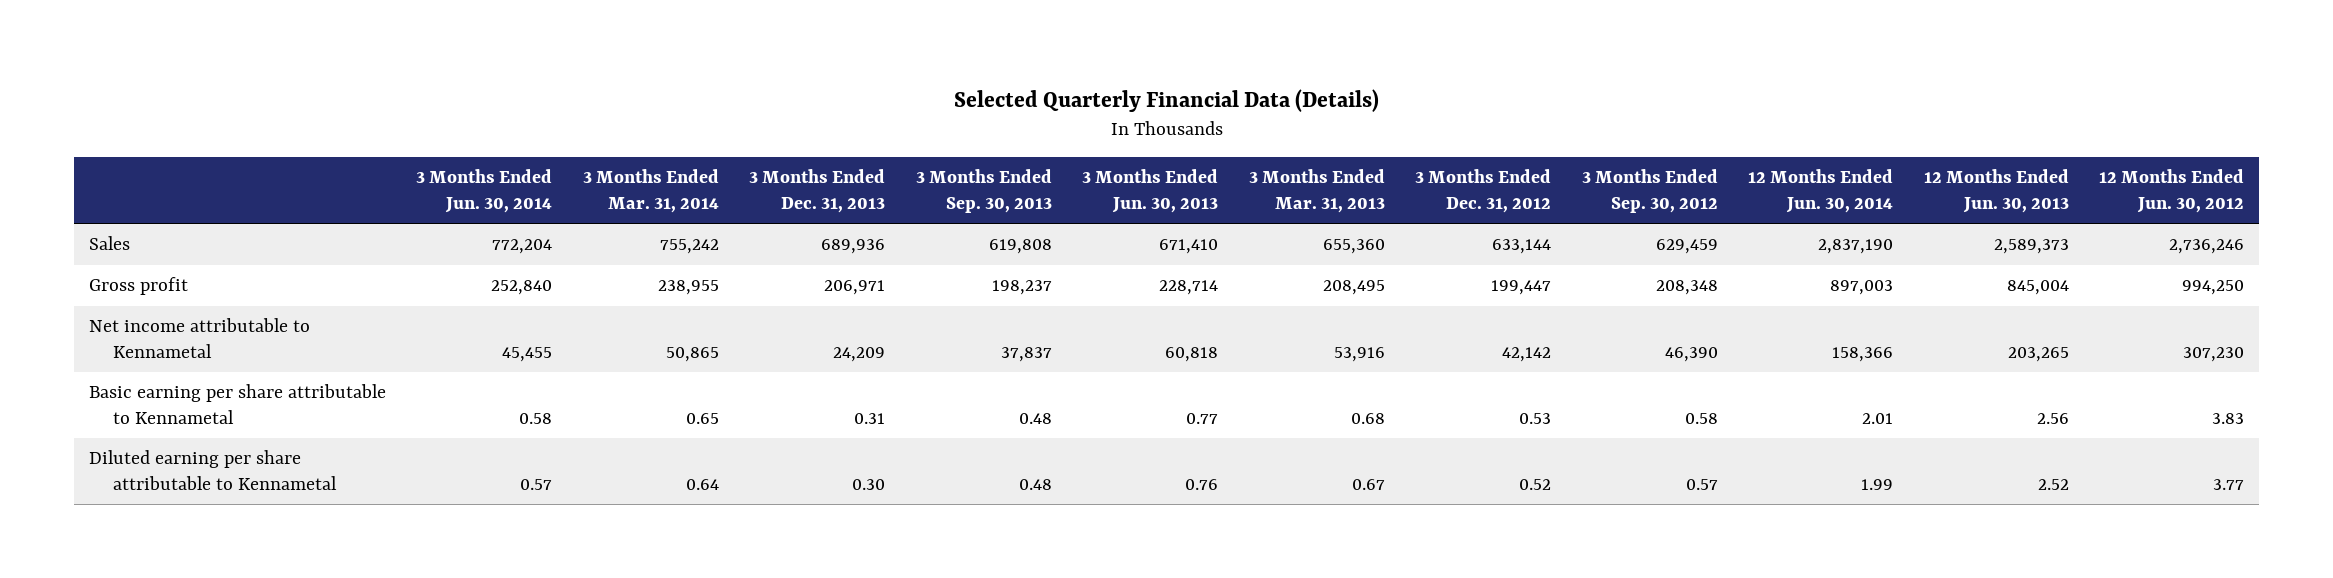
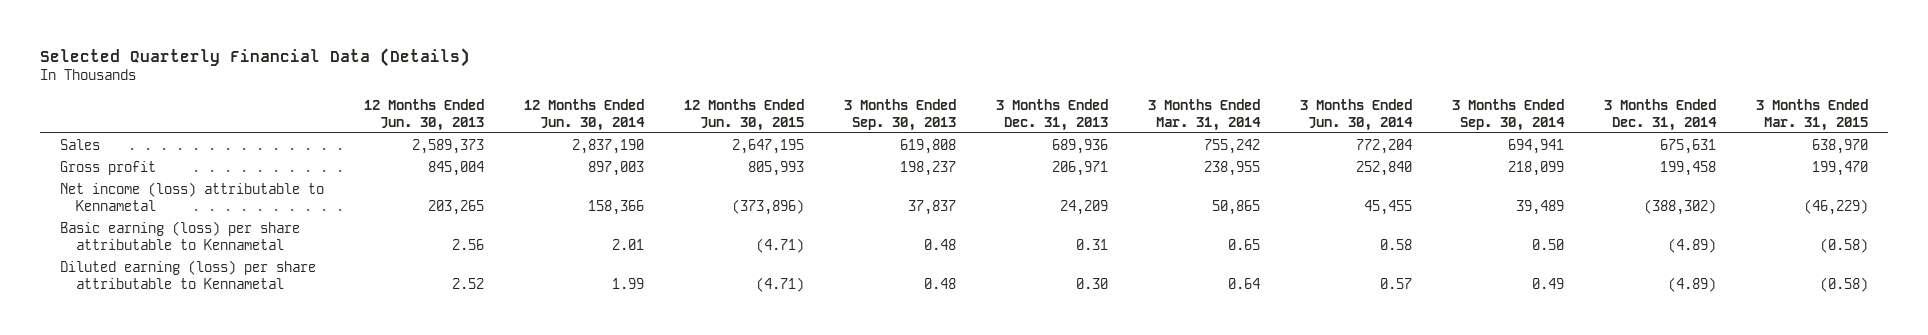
- | 3 Months Ended Jun. 30, 2014 | 3 Months Ended Mar. 31, 2014 | 3 Months Ended Dec. 31, 2013 | 3 Months Ended Sep. 30, 2013 | 3 Months Ended Jun. 30, 2013 | 3 Months Ended Mar. 31, 2013 | 3 Months Ended Dec. 31, 2012 | 3 Months Ended Sep. 30, 2012 | 12 Months Ended Jun. 30, 2014 | 12 Months Ended Jun. 30, 2013 | 12 Months Ended Jun. 30, 2012
+ | 12 Months Ended Jun. 30, 2013 | 12 Months Ended Jun. 30, 2014 | 12 Months Ended Jun. 30, 2015 | 3 Months Ended Sep. 30, 2013 | 3 Months Ended Dec. 31, 2013 | 3 Months Ended Mar. 31, 2014 | 3 Months Ended Jun. 30, 2014 | 3 Months Ended Sep. 30, 2014 | 3 Months Ended Dec. 31, 2014 | 3 Months Ended Mar. 31, 2015
- Net income attributable to Kennametal | 45,455 | 50,865 | 24,209 | 37,837 | 60,818 | 53,916 | 42,142 | 46,390 | 158,366 | 203,265 | 307,230
- Basic earning per share attributable to Kennametal | 0.58 | 0.65 | 0.31 | 0.48 | 0.77 | 0.68 | 0.53 | 0.58 | 2.01 | 2.56 | 3.83
- Diluted earning per share attributable to Kennametal | 0.57 | 0.64 | 0.30 | 0.48 | 0.76 | 0.67 | 0.52 | 0.57 | 1.99 | 2.52 | 3.77
+ Net income (loss) attributable to Kennametal | 203,265 | 158,366 | (373,896) | 37,837 | 24,209 | 50,865 | 45,455 | 39,489 | (388,302) | (46,229)
+ Basic earning (loss) per share attributable to Kennametal | 2.56 | 2.01 | (4.71) | 0.48 | 0.31 | 0.65 | 0.58 | 0.50 | (4.89) | (0.58)
+ Diluted earning (loss) per share attributable to Kennametal | 2.52 | 1.99 | (4.71) | 0.48 | 0.30 | 0.64 | 0.57 | 0.49 | (4.89) | (0.58)

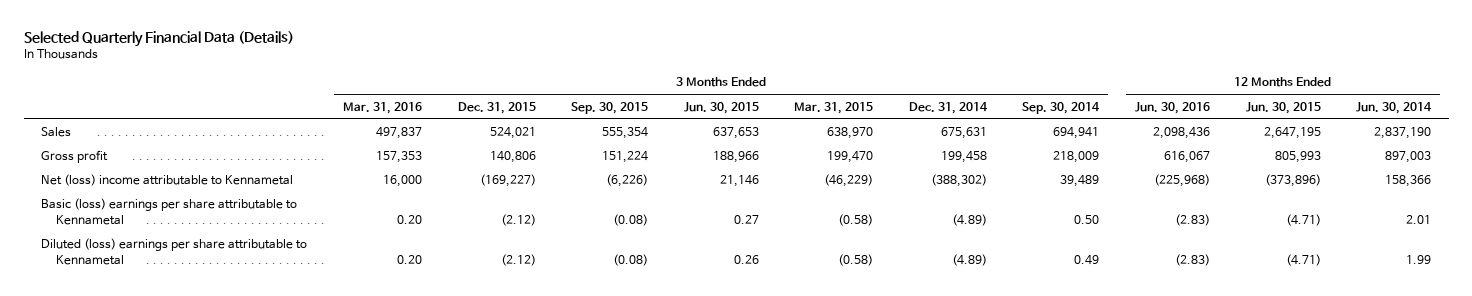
- | 12 Months Ended Jun. 30, 2013 | 12 Months Ended Jun. 30, 2014 | 12 Months Ended Jun. 30, 2015 | 3 Months Ended Sep. 30, 2013 | 3 Months Ended Dec. 31, 2013 | 3 Months Ended Mar. 31, 2014 | 3 Months Ended Jun. 30, 2014 | 3 Months Ended Sep. 30, 2014 | 3 Months Ended Dec. 31, 2014 | 3 Months Ended Mar. 31, 2015
+ | 3 Months Ended Mar. 31, 2016 | 3 Months Ended Dec. 31, 2015 | 3 Months Ended Sep. 30, 2015 | 3 Months Ended Jun. 30, 2015 | 3 Months Ended Mar. 31, 2015 | 3 Months Ended Dec. 31, 2014 | 3 Months Ended Sep. 30, 2014 | 12 Months Ended Jun. 30, 2016 | 12 Months Ended Jun. 30, 2015 | 12 Months Ended Jun. 30, 2014
- Gross profit | 845,004 | 897,003 | 805,993 | 198,237 | 206,971 | 238,955 | 252,840 | 218,099 | 199,458 | 199,470
- Net income (loss) attributable to Kennametal | 203,265 | 158,366 | (373,896) | 37,837 | 24,209 | 50,865 | 45,455 | 39,489 | (388,302) | (46,229)
- Basic earning (loss) per share attributable to Kennametal | 2.56 | 2.01 | (4.71) | 0.48 | 0.31 | 0.65 | 0.58 | 0.50 | (4.89) | (0.58)
- Diluted earning (loss) per share attributable to Kennametal | 2.52 | 1.99 | (4.71) | 0.48 | 0.30 | 0.64 | 0.57 | 0.49 | (4.89) | (0.58)
+ Gross profit | 157,353 | 140,806 | 151,224 | 188,966 | 199,470 | 199,458 | 218,009 | 616,067 | 805,993 | 897,003
+ Net (loss) income attributable to Kennametal | 16,000 | (169,227) | (6,226) | 21,146 | (46,229) | (388,302) | 39,489 | (225,968) | (373,896) | 158,366
+ Basic (loss) earnings per share attributable to Kennametal | 0.20 | (2.12) | (0.08) | 0.27 | (0.58) | (4.89) | 0.50 | (2.83) | (4.71) | 2.01
+ Diluted (loss) earnings per share attributable to Kennametal | 0.20 | (2.12) | (0.08) | 0.26 | (0.58) | (4.89) | 0.49 | (2.83) | (4.71) | 1.99

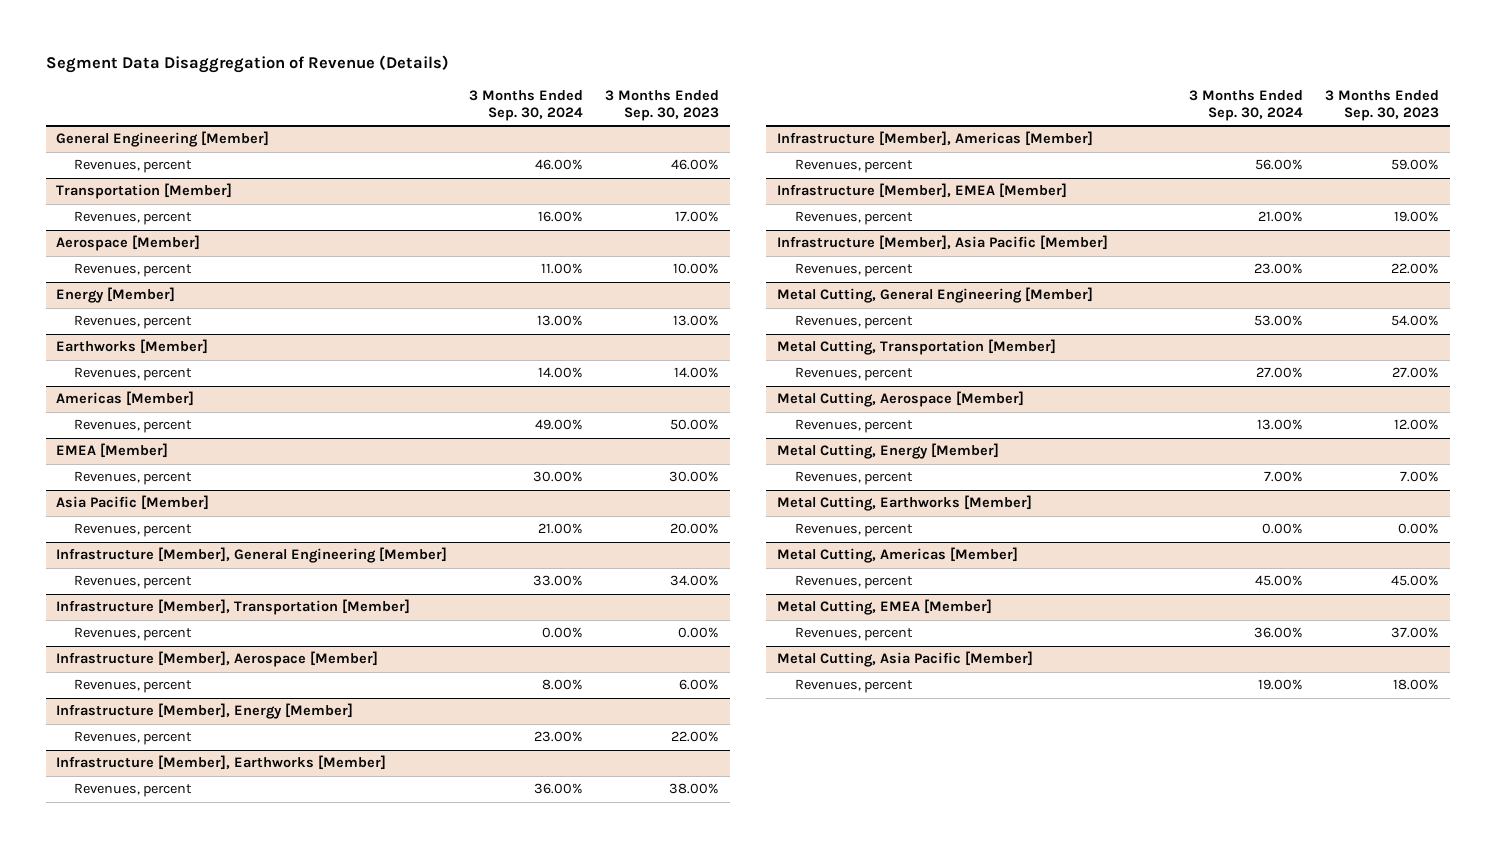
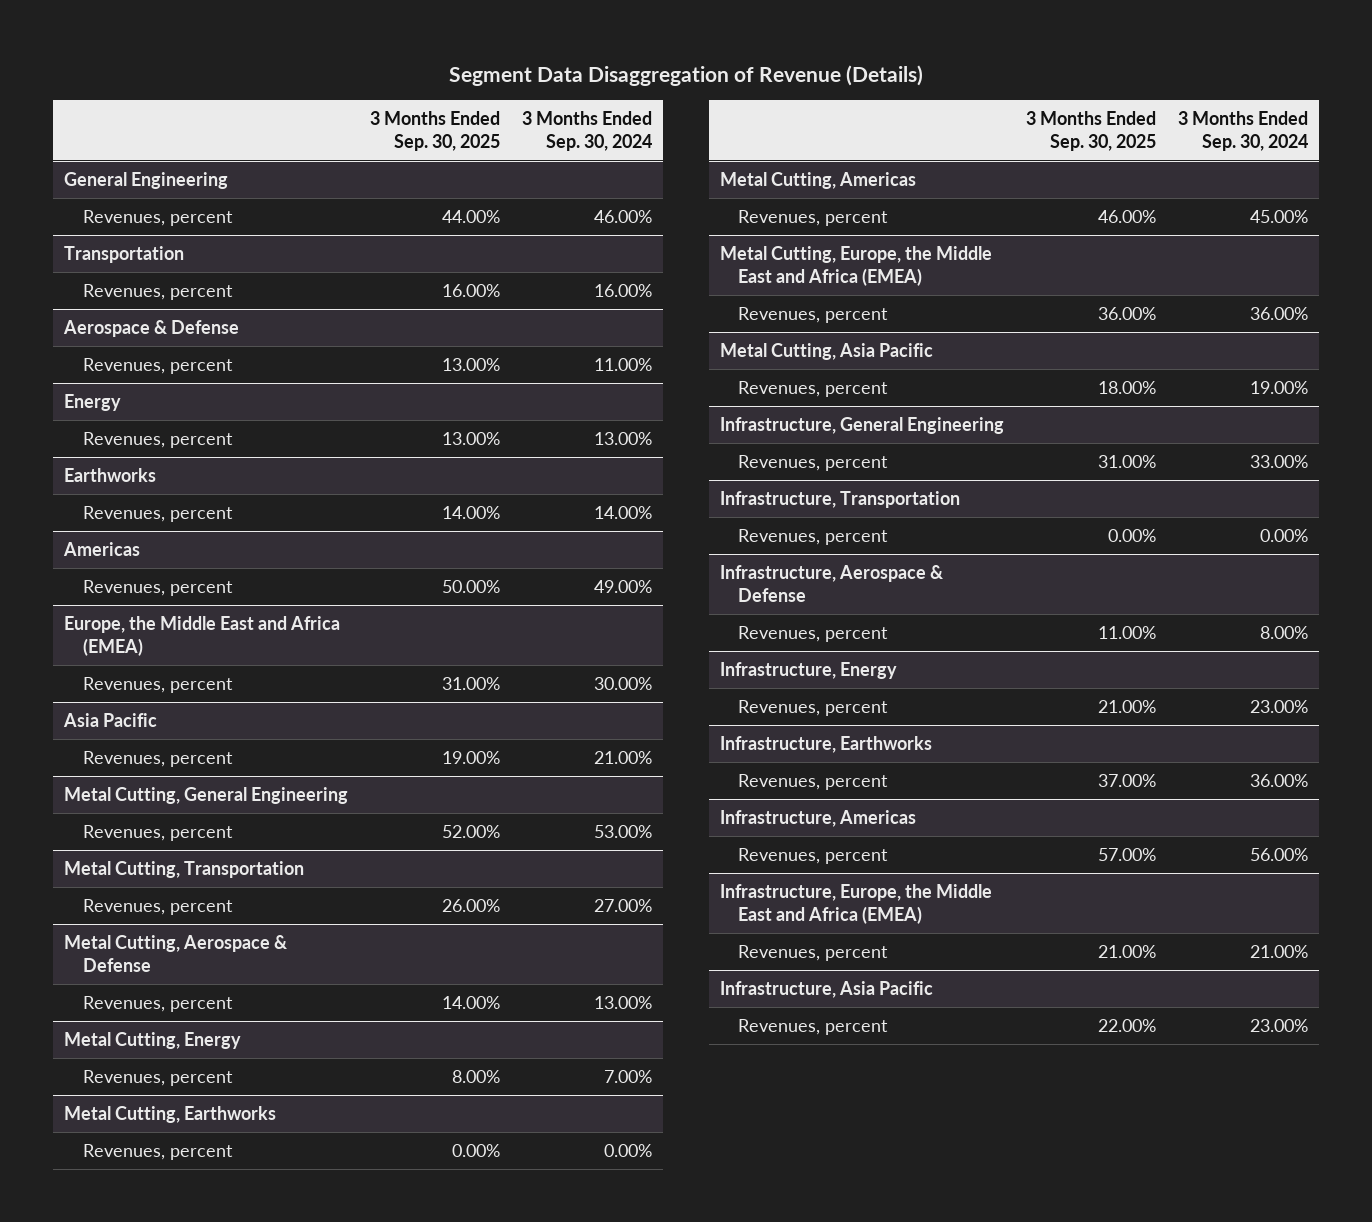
- | 3 Months Ended Sep. 30, 2024 | 3 Months Ended Sep. 30, 2023
+ | 3 Months Ended Sep. 30, 2025 | 3 Months Ended Sep. 30, 2024
- General Engineering [Member]
+ General Engineering
- Transportation [Member]
+ Transportation
- Aerospace [Member]
+ Aerospace & Defense
- Energy [Member]
+ Energy
- Earthworks [Member]
+ Earthworks
- Americas [Member]
+ Americas
- EMEA [Member]
+ Europe, the Middle East and Africa (EMEA)
- Asia Pacific [Member]
- Revenues, percent | 21.00% | 20.00%
- Infrastructure [Member], General Engineering [Member]
- Revenues, percent | 33.00% | 34.00%
- Infrastructure [Member], Transportation [Member]
- Revenues, percent | 0.00% | 0.00%
- Infrastructure [Member], Aerospace [Member]
- Revenues, percent | 8.00% | 6.00%
- Infrastructure [Member], Energy [Member]
- Revenues, percent | 23.00% | 22.00%
- Infrastructure [Member], Earthworks [Member]
- Revenues, percent | 36.00% | 38.00%
- Infrastructure [Member], Americas [Member]
- Revenues, percent | 56.00% | 59.00%
- Infrastructure [Member], EMEA [Member]
+ Asia Pacific
- Infrastructure [Member], Asia Pacific [Member]
- Revenues, percent | 23.00% | 22.00%
- Metal Cutting, General Engineering [Member]
+ Metal Cutting, General Engineering
- Metal Cutting, Transportation [Member]
+ Metal Cutting, Transportation
- Metal Cutting, Aerospace [Member]
+ Metal Cutting, Aerospace & Defense
- Metal Cutting, Energy [Member]
+ Metal Cutting, Energy
- Metal Cutting, Earthworks [Member]
+ Metal Cutting, Earthworks
- Metal Cutting, Americas [Member]
+ Metal Cutting, Americas
- Metal Cutting, EMEA [Member]
+ Metal Cutting, Europe, the Middle East and Africa (EMEA)
- Metal Cutting, Asia Pacific [Member]
+ Metal Cutting, Asia Pacific
+ Infrastructure, General Engineering
+ Revenues, percent | 31.00% | 33.00%
+ Infrastructure, Transportation
+ Revenues, percent | 0.00% | 0.00%
+ Infrastructure, Aerospace & Defense
+ Revenues, percent | 11.00% | 8.00%
+ Infrastructure, Energy
+ Revenues, percent | 21.00% | 23.00%
+ Infrastructure, Earthworks
+ Revenues, percent | 37.00% | 36.00%
+ Infrastructure, Americas
+ Revenues, percent | 57.00% | 56.00%
+ Infrastructure, Europe, the Middle East and Africa (EMEA)
+ Revenues, percent | 21.00% | 21.00%
+ Infrastructure, Asia Pacific
+ Revenues, percent | 22.00% | 23.00%

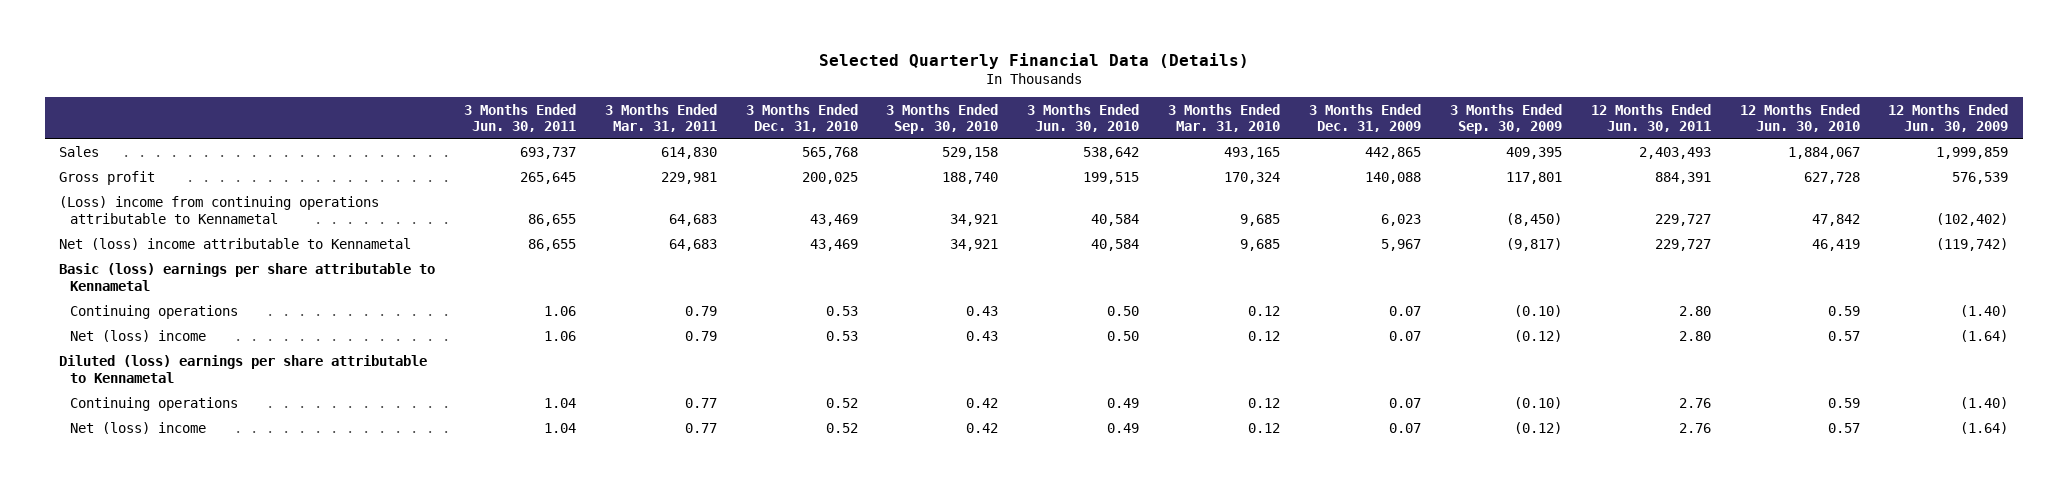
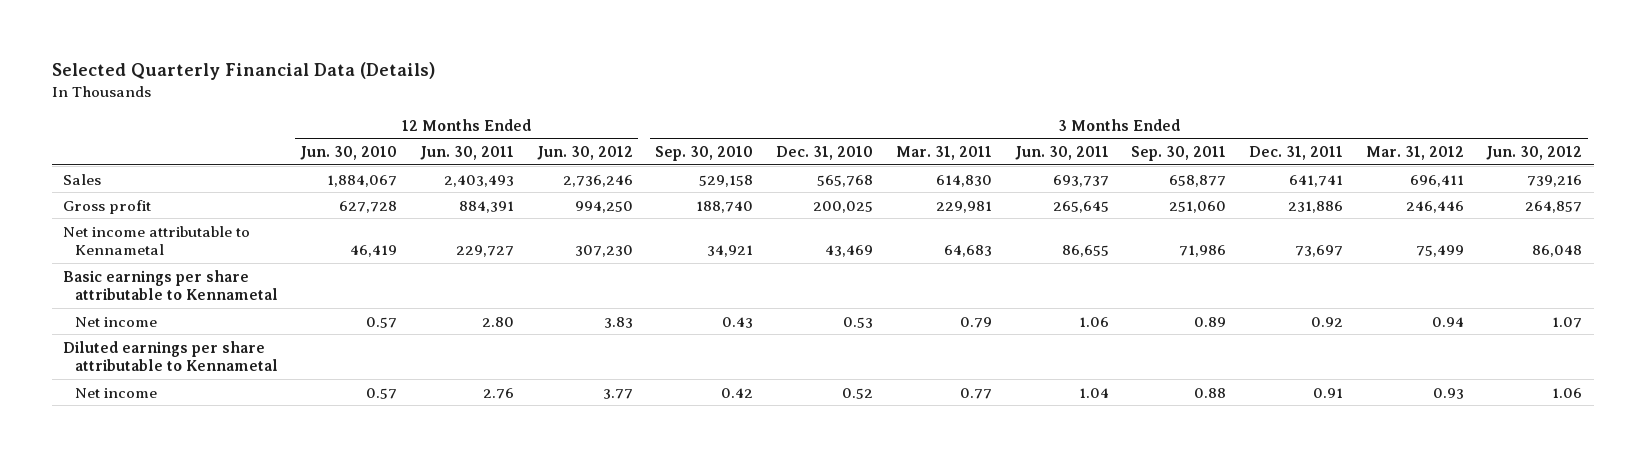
- | 3 Months Ended Jun. 30, 2011 | 3 Months Ended Mar. 31, 2011 | 3 Months Ended Dec. 31, 2010 | 3 Months Ended Sep. 30, 2010 | 3 Months Ended Jun. 30, 2010 | 3 Months Ended Mar. 31, 2010 | 3 Months Ended Dec. 31, 2009 | 3 Months Ended Sep. 30, 2009 | 12 Months Ended Jun. 30, 2011 | 12 Months Ended Jun. 30, 2010 | 12 Months Ended Jun. 30, 2009
+ | 12 Months Ended Jun. 30, 2010 | 12 Months Ended Jun. 30, 2011 | 12 Months Ended Jun. 30, 2012 | 3 Months Ended Sep. 30, 2010 | 3 Months Ended Dec. 31, 2010 | 3 Months Ended Mar. 31, 2011 | 3 Months Ended Jun. 30, 2011 | 3 Months Ended Sep. 30, 2011 | 3 Months Ended Dec. 31, 2011 | 3 Months Ended Mar. 31, 2012 | 3 Months Ended Jun. 30, 2012
- (Loss) income from continuing operations attributable to Kennametal | 86,655 | 64,683 | 43,469 | 34,921 | 40,584 | 9,685 | 6,023 | (8,450) | 229,727 | 47,842 | (102,402)
- Net (loss) income attributable to Kennametal | 86,655 | 64,683 | 43,469 | 34,921 | 40,584 | 9,685 | 5,967 | (9,817) | 229,727 | 46,419 | (119,742)
- Basic (loss) earnings per share attributable to Kennametal
- Continuing operations | 1.06 | 0.79 | 0.53 | 0.43 | 0.50 | 0.12 | 0.07 | (0.10) | 2.80 | 0.59 | (1.40)
- Net (loss) income | 1.06 | 0.79 | 0.53 | 0.43 | 0.50 | 0.12 | 0.07 | (0.12) | 2.80 | 0.57 | (1.64)
- Diluted (loss) earnings per share attributable to Kennametal
- Continuing operations | 1.04 | 0.77 | 0.52 | 0.42 | 0.49 | 0.12 | 0.07 | (0.10) | 2.76 | 0.59 | (1.40)
- Net (loss) income | 1.04 | 0.77 | 0.52 | 0.42 | 0.49 | 0.12 | 0.07 | (0.12) | 2.76 | 0.57 | (1.64)
+ Net income attributable to Kennametal | 46,419 | 229,727 | 307,230 | 34,921 | 43,469 | 64,683 | 86,655 | 71,986 | 73,697 | 75,499 | 86,048
+ Basic earnings per share attributable to Kennametal
+ Net income | 0.57 | 2.80 | 3.83 | 0.43 | 0.53 | 0.79 | 1.06 | 0.89 | 0.92 | 0.94 | 1.07
+ Diluted earnings per share attributable to Kennametal
+ Net income | 0.57 | 2.76 | 3.77 | 0.42 | 0.52 | 0.77 | 1.04 | 0.88 | 0.91 | 0.93 | 1.06

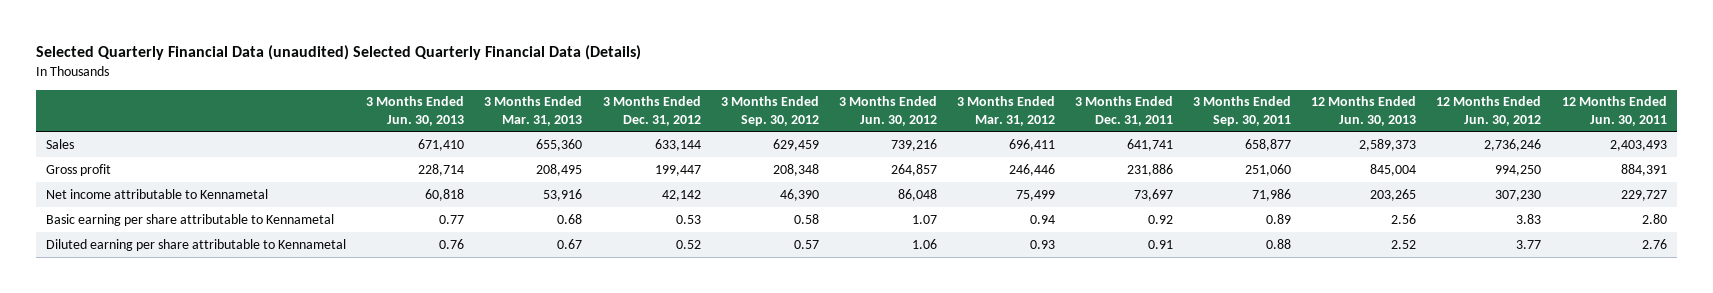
- Selected Quarterly Financial Data (Details)
+ Selected Quarterly Financial Data (unaudited) Selected Quarterly Financial Data (Details)
- | 12 Months Ended Jun. 30, 2010 | 12 Months Ended Jun. 30, 2011 | 12 Months Ended Jun. 30, 2012 | 3 Months Ended Sep. 30, 2010 | 3 Months Ended Dec. 31, 2010 | 3 Months Ended Mar. 31, 2011 | 3 Months Ended Jun. 30, 2011 | 3 Months Ended Sep. 30, 2011 | 3 Months Ended Dec. 31, 2011 | 3 Months Ended Mar. 31, 2012 | 3 Months Ended Jun. 30, 2012
+ | 3 Months Ended Jun. 30, 2013 | 3 Months Ended Mar. 31, 2013 | 3 Months Ended Dec. 31, 2012 | 3 Months Ended Sep. 30, 2012 | 3 Months Ended Jun. 30, 2012 | 3 Months Ended Mar. 31, 2012 | 3 Months Ended Dec. 31, 2011 | 3 Months Ended Sep. 30, 2011 | 12 Months Ended Jun. 30, 2013 | 12 Months Ended Jun. 30, 2012 | 12 Months Ended Jun. 30, 2011
- Basic earnings per share attributable to Kennametal
- Net income | 0.57 | 2.80 | 3.83 | 0.43 | 0.53 | 0.79 | 1.06 | 0.89 | 0.92 | 0.94 | 1.07
- Diluted earnings per share attributable to Kennametal
- Net income | 0.57 | 2.76 | 3.77 | 0.42 | 0.52 | 0.77 | 1.04 | 0.88 | 0.91 | 0.93 | 1.06
+ Basic earning per share attributable to Kennametal | 0.77 | 0.68 | 0.53 | 0.58 | 1.07 | 0.94 | 0.92 | 0.89 | 2.56 | 3.83 | 2.80
+ Diluted earning per share attributable to Kennametal | 0.76 | 0.67 | 0.52 | 0.57 | 1.06 | 0.93 | 0.91 | 0.88 | 2.52 | 3.77 | 2.76

